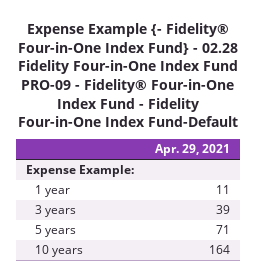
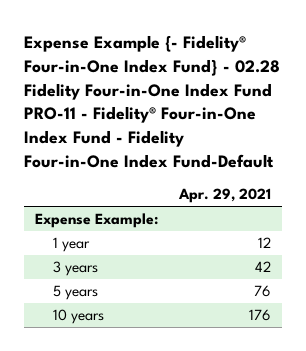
- Expense Example {- Fidelity® Four-in-One Index Fund} - 02.28 Fidelity Four-in-One Index Fund PRO-09 - Fidelity® Four-in-One Index Fund - Fidelity Four-in-One Index Fund-Default
+ Expense Example {- Fidelity® Four-in-One Index Fund} - 02.28 Fidelity Four-in-One Index Fund PRO-11 - Fidelity® Four-in-One Index Fund - Fidelity Four-in-One Index Fund-Default
- 1 year | 11
- 3 years | 39
- 5 years | 71
- 10 years | 164
+ 1 year | 12
+ 3 years | 42
+ 5 years | 76
+ 10 years | 176

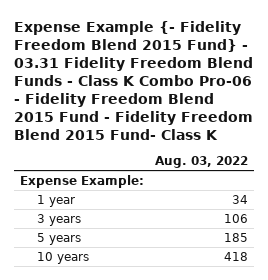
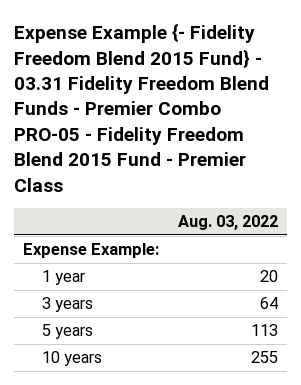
- Expense Example {- Fidelity Freedom Blend 2015 Fund} - 03.31 Fidelity Freedom Blend Funds - Class K Combo Pro-06 - Fidelity Freedom Blend 2015 Fund - Fidelity Freedom Blend 2015 Fund- Class K
+ Expense Example {- Fidelity Freedom Blend 2015 Fund} - 03.31 Fidelity Freedom Blend Funds - Premier Combo PRO-05 - Fidelity Freedom Blend 2015 Fund - Premier Class
- 1 year | 34
- 3 years | 106
- 5 years | 185
- 10 years | 418
+ 1 year | 20
+ 3 years | 64
+ 5 years | 113
+ 10 years | 255

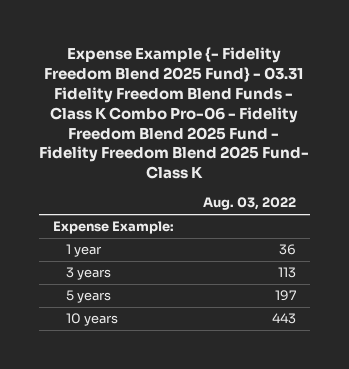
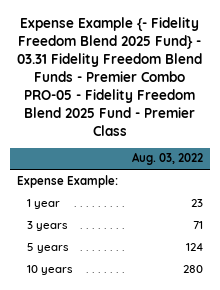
- Expense Example {- Fidelity Freedom Blend 2025 Fund} - 03.31 Fidelity Freedom Blend Funds - Class K Combo Pro-06 - Fidelity Freedom Blend 2025 Fund - Fidelity Freedom Blend 2025 Fund- Class K
+ Expense Example {- Fidelity Freedom Blend 2025 Fund} - 03.31 Fidelity Freedom Blend Funds - Premier Combo PRO-05 - Fidelity Freedom Blend 2025 Fund - Premier Class
- 1 year | 36
- 3 years | 113
- 5 years | 197
- 10 years | 443
+ 1 year | 23
+ 3 years | 71
+ 5 years | 124
+ 10 years | 280

